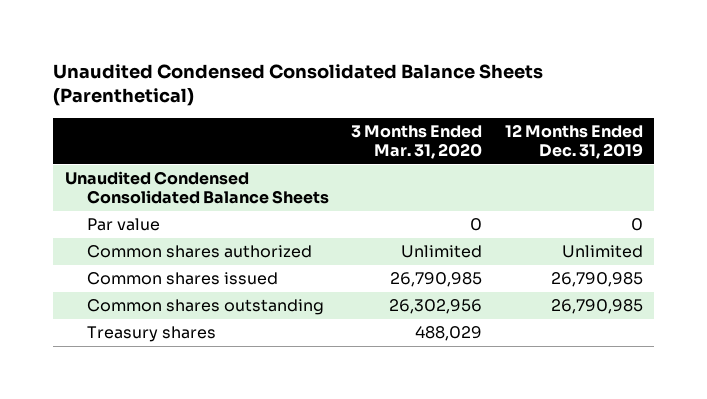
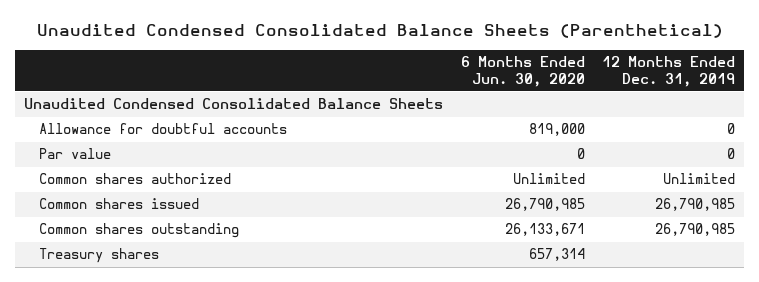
- | 3 Months Ended Mar. 31, 2020 | 12 Months Ended Dec. 31, 2019
+ | 6 Months Ended Jun. 30, 2020 | 12 Months Ended Dec. 31, 2019
+ Allowance for doubtful accounts | 819,000 | 0

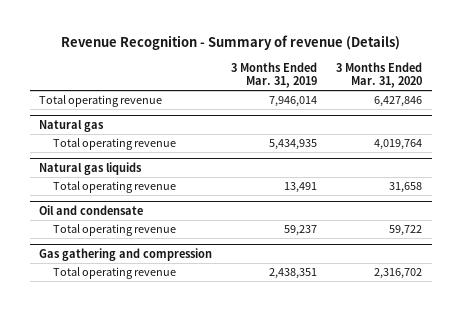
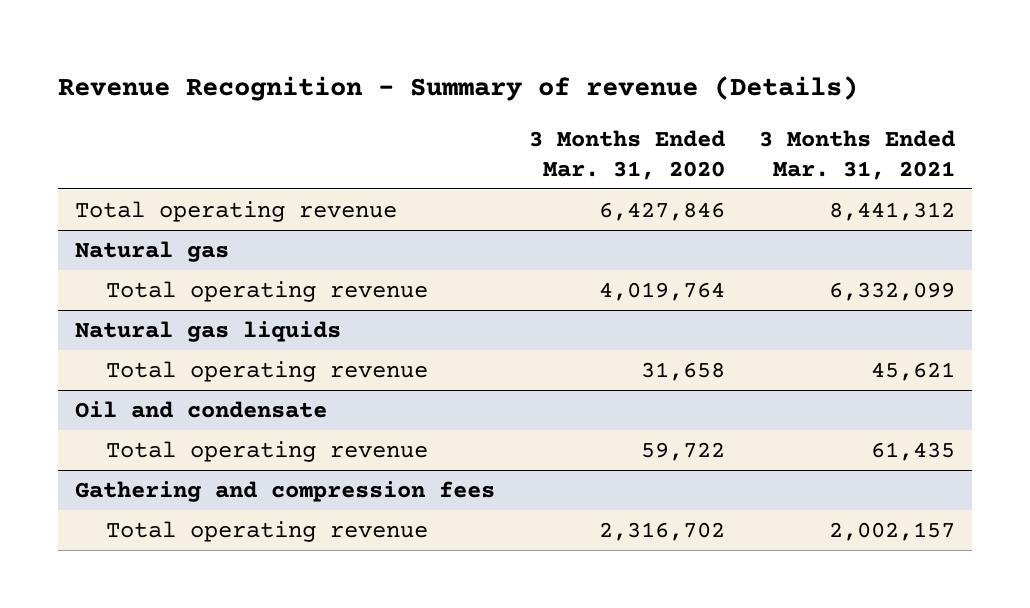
- | 3 Months Ended Mar. 31, 2019 | 3 Months Ended Mar. 31, 2020
+ | 3 Months Ended Mar. 31, 2020 | 3 Months Ended Mar. 31, 2021
- Gas gathering and compression
+ Gathering and compression fees

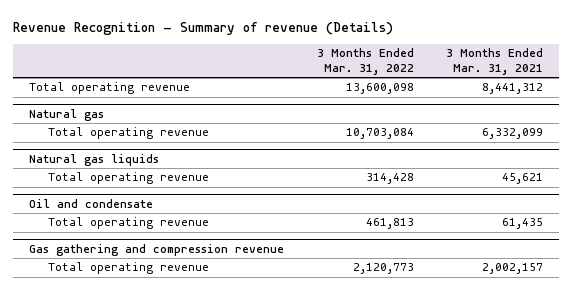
- | 3 Months Ended Mar. 31, 2020 | 3 Months Ended Mar. 31, 2021
+ | 3 Months Ended Mar. 31, 2022 | 3 Months Ended Mar. 31, 2021
- Gathering and compression fees
+ Gas gathering and compression revenue

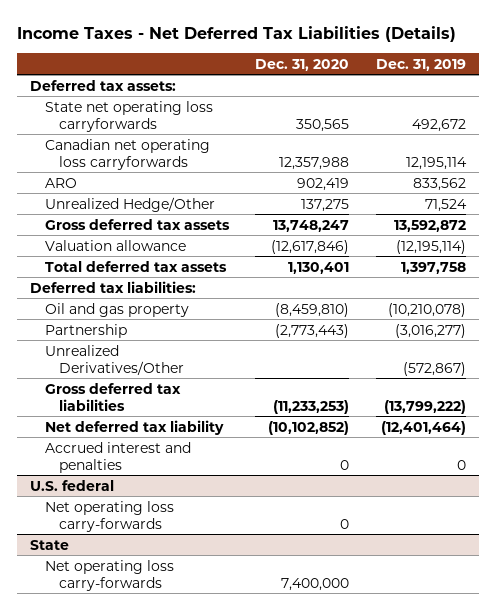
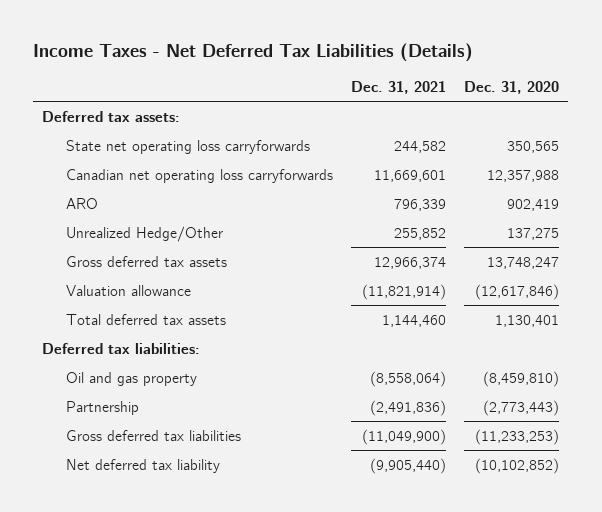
- | Dec. 31, 2020 | Dec. 31, 2019
+ | Dec. 31, 2021 | Dec. 31, 2020
- Unrealized Derivatives/Other | | (572,867)
- Accrued interest and penalties | 0 | 0
- U.S. federal
- Net operating loss carry-forwards | 0 |
- State
- Net operating loss carry-forwards | 7,400,000 |

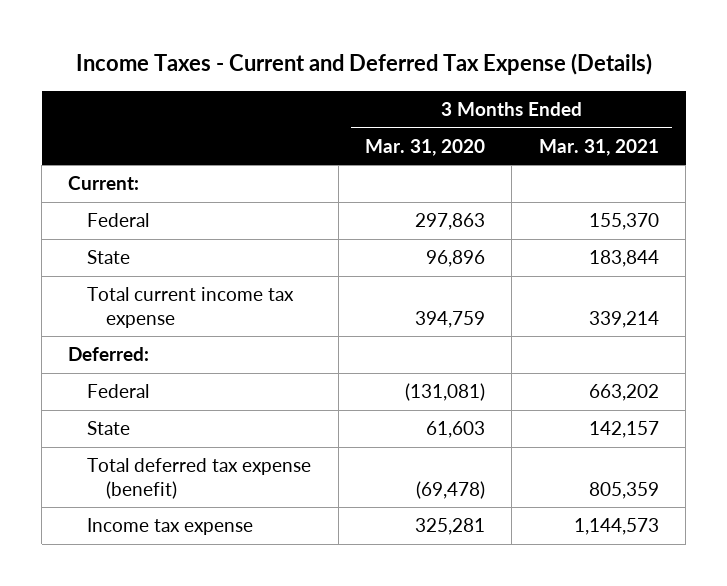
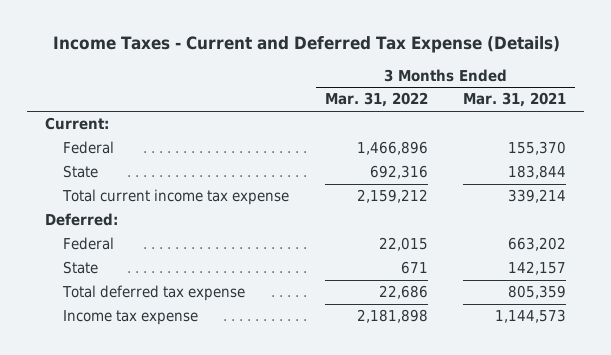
- | 3 Months Ended Mar. 31, 2020 | 3 Months Ended Mar. 31, 2021
+ | 3 Months Ended Mar. 31, 2022 | 3 Months Ended Mar. 31, 2021
- Total deferred tax expense (benefit) | (69,478) | 805,359
+ Total deferred tax expense | 22,686 | 805,359

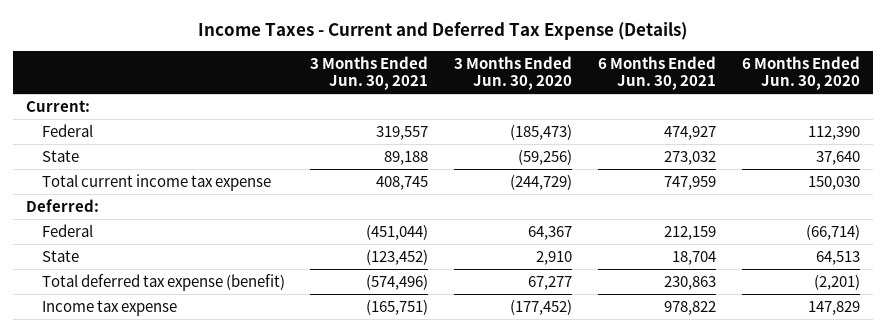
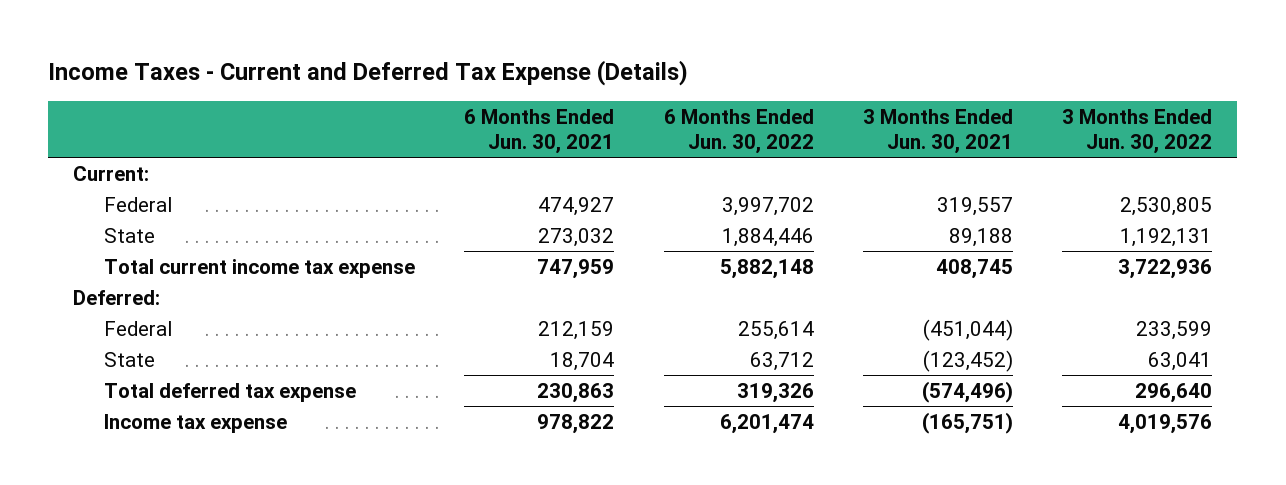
- | 3 Months Ended Jun. 30, 2021 | 3 Months Ended Jun. 30, 2020 | 6 Months Ended Jun. 30, 2021 | 6 Months Ended Jun. 30, 2020
+ | 6 Months Ended Jun. 30, 2021 | 6 Months Ended Jun. 30, 2022 | 3 Months Ended Jun. 30, 2021 | 3 Months Ended Jun. 30, 2022
- Total deferred tax expense (benefit) | (574,496) | 67,277 | 230,863 | (2,201)
+ Total deferred tax expense | 230,863 | 319,326 | (574,496) | 296,640

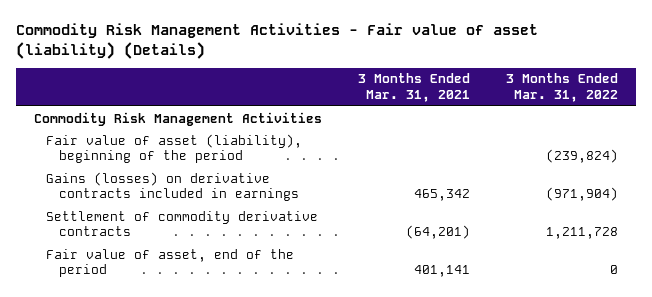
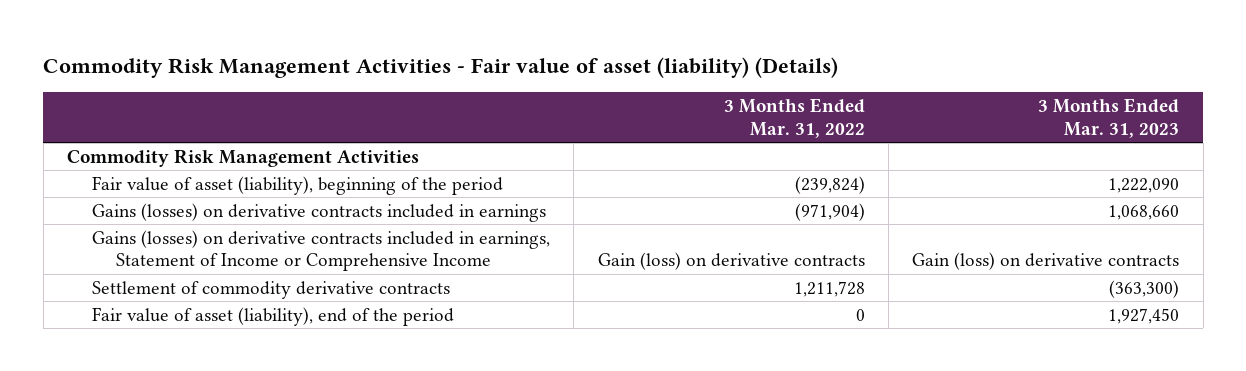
- | 3 Months Ended Mar. 31, 2021 | 3 Months Ended Mar. 31, 2022
+ | 3 Months Ended Mar. 31, 2022 | 3 Months Ended Mar. 31, 2023
+ Gains (losses) on derivative contracts included in earnings, Statement of Income or Comprehensive Income | Gain (loss) on derivative contracts | Gain (loss) on derivative contracts
- Fair value of asset, end of the period | 401,141 | 0
+ Fair value of asset (liability), end of the period | 0 | 1,927,450

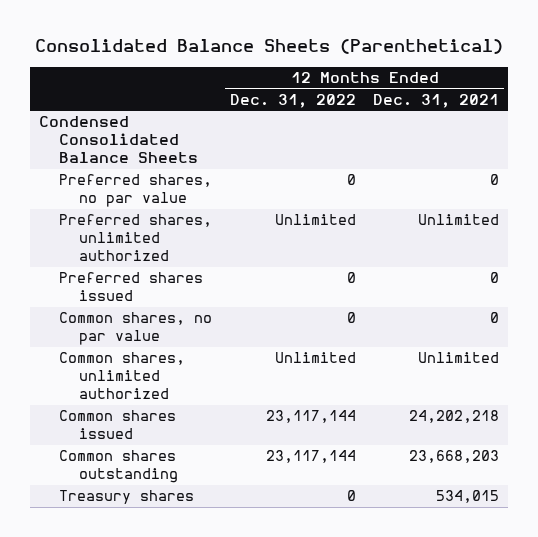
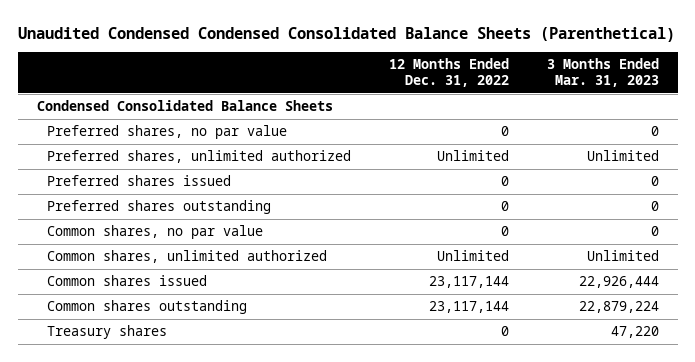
- Consolidated Balance Sheets (Parenthetical)
+ Unaudited Condensed Condensed Consolidated Balance Sheets (Parenthetical)
- | 12 Months Ended Dec. 31, 2022 | 12 Months Ended Dec. 31, 2021
+ | 12 Months Ended Dec. 31, 2022 | 3 Months Ended Mar. 31, 2023
+ Preferred shares outstanding | 0 | 0

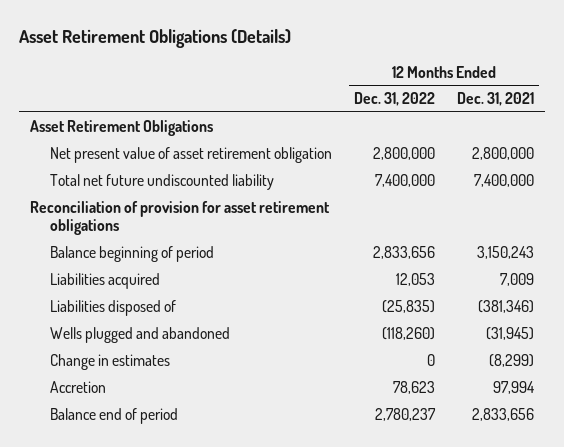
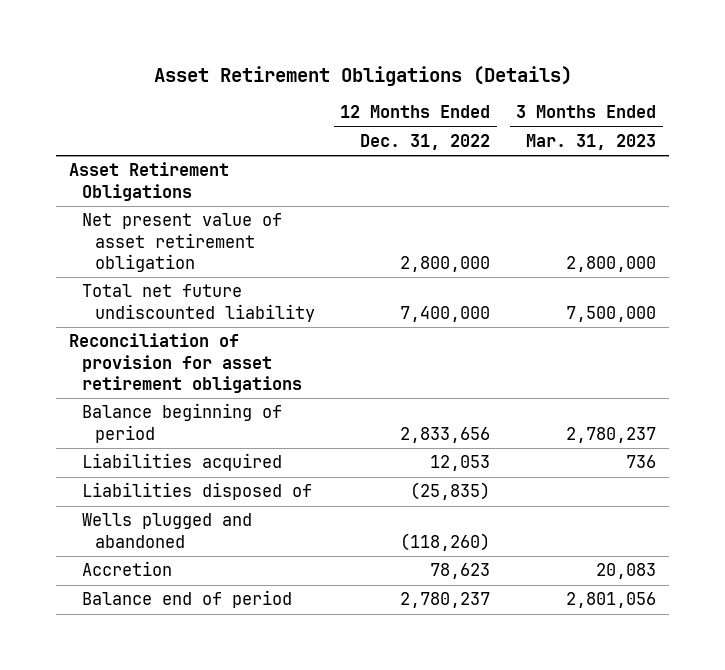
- | 12 Months Ended Dec. 31, 2022 | 12 Months Ended Dec. 31, 2021
+ | 12 Months Ended Dec. 31, 2022 | 3 Months Ended Mar. 31, 2023
- Change in estimates | 0 | (8,299)

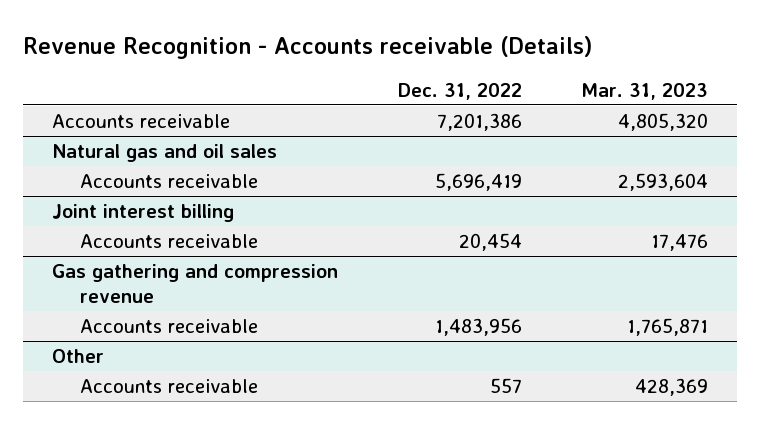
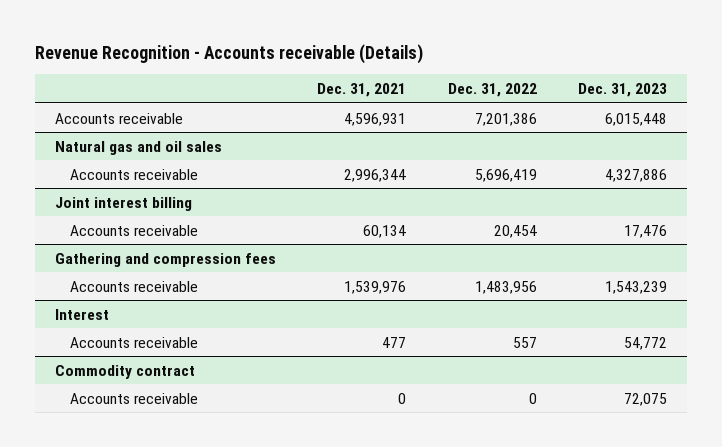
- | Dec. 31, 2022 | Mar. 31, 2023
+ | Dec. 31, 2021 | Dec. 31, 2022 | Dec. 31, 2023
- Gas gathering and compression revenue
+ Gathering and compression fees
- Other
+ Interest
+ Commodity contract
+ Accounts receivable | 0 | 0 | 72,075

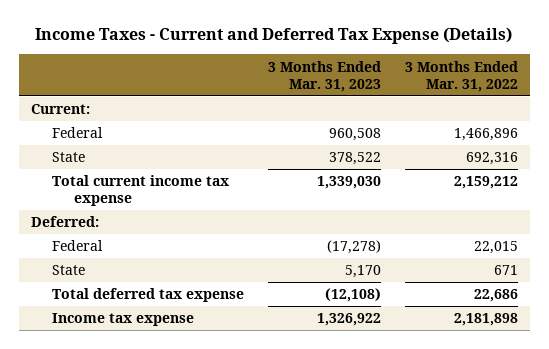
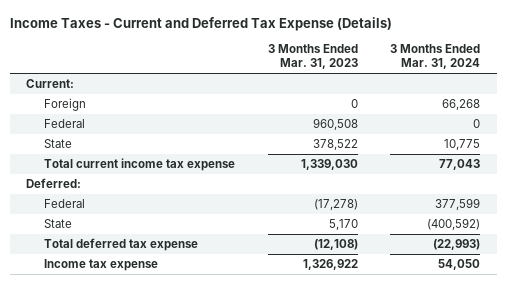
- | 3 Months Ended Mar. 31, 2023 | 3 Months Ended Mar. 31, 2022
+ | 3 Months Ended Mar. 31, 2023 | 3 Months Ended Mar. 31, 2024
+ Foreign | 0 | 66,268

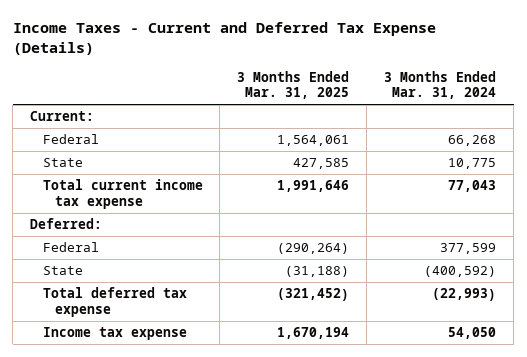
- | 3 Months Ended Mar. 31, 2023 | 3 Months Ended Mar. 31, 2024
+ | 3 Months Ended Mar. 31, 2025 | 3 Months Ended Mar. 31, 2024
- Foreign | 0 | 66,268
- Federal | 960,508 | 0
+ Federal | 1,564,061 | 66,268

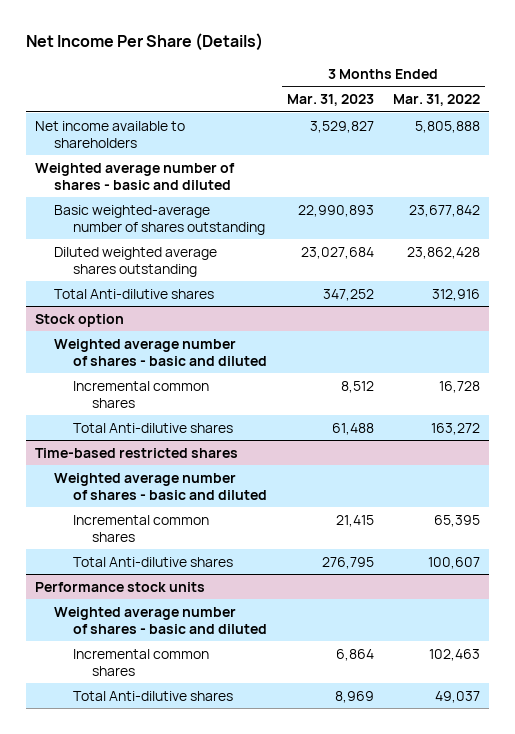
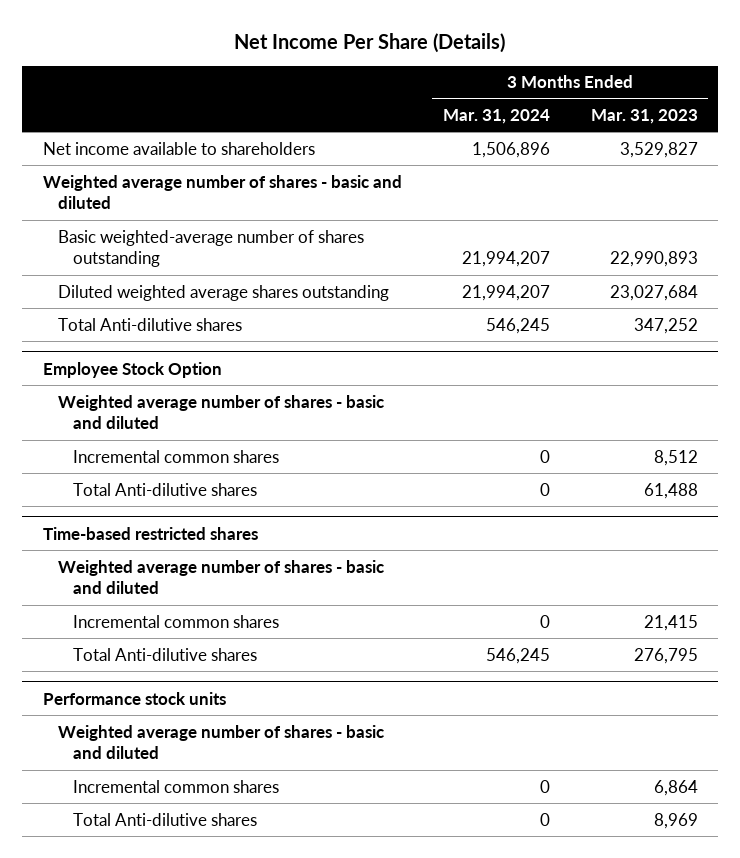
- | 3 Months Ended Mar. 31, 2023 | 3 Months Ended Mar. 31, 2022
+ | 3 Months Ended Mar. 31, 2024 | 3 Months Ended Mar. 31, 2023
- Stock option
+ Employee Stock Option

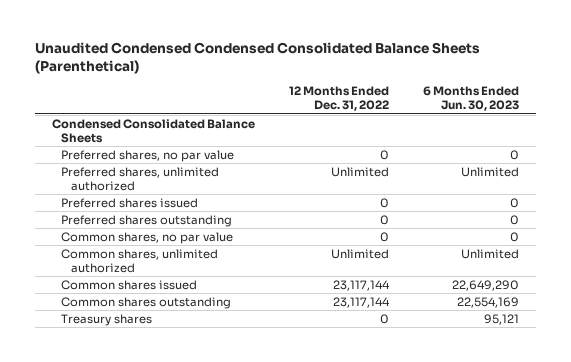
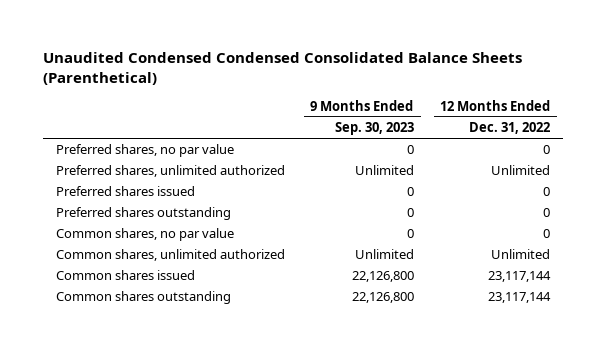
- | 12 Months Ended Dec. 31, 2022 | 6 Months Ended Jun. 30, 2023
+ | 9 Months Ended Sep. 30, 2023 | 12 Months Ended Dec. 31, 2022
- Condensed Consolidated Balance Sheets
- Treasury shares | 0 | 95,121

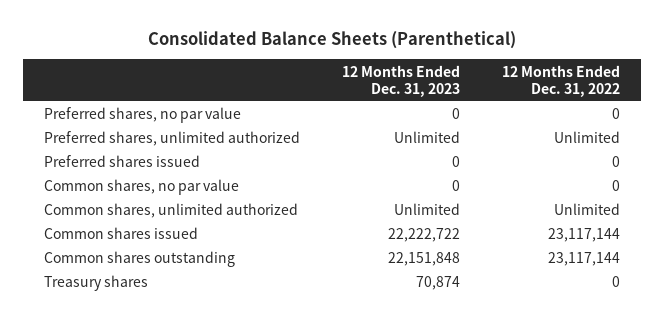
- Unaudited Condensed Condensed Consolidated Balance Sheets (Parenthetical)
+ Consolidated Balance Sheets (Parenthetical)
- | 9 Months Ended Sep. 30, 2023 | 12 Months Ended Dec. 31, 2022
+ | 12 Months Ended Dec. 31, 2023 | 12 Months Ended Dec. 31, 2022
- Preferred shares outstanding | 0 | 0
+ Treasury shares | 70,874 | 0

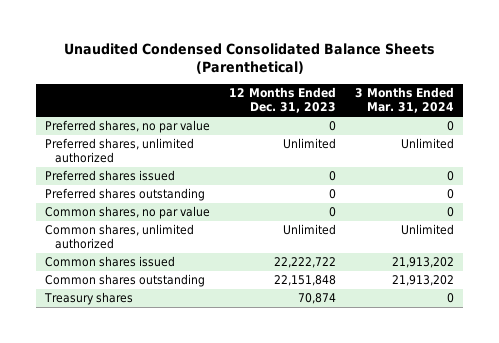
- Consolidated Balance Sheets (Parenthetical)
+ Unaudited Condensed Consolidated Balance Sheets (Parenthetical)
- | 12 Months Ended Dec. 31, 2023 | 12 Months Ended Dec. 31, 2022
+ | 12 Months Ended Dec. 31, 2023 | 3 Months Ended Mar. 31, 2024
+ Preferred shares outstanding | 0 | 0

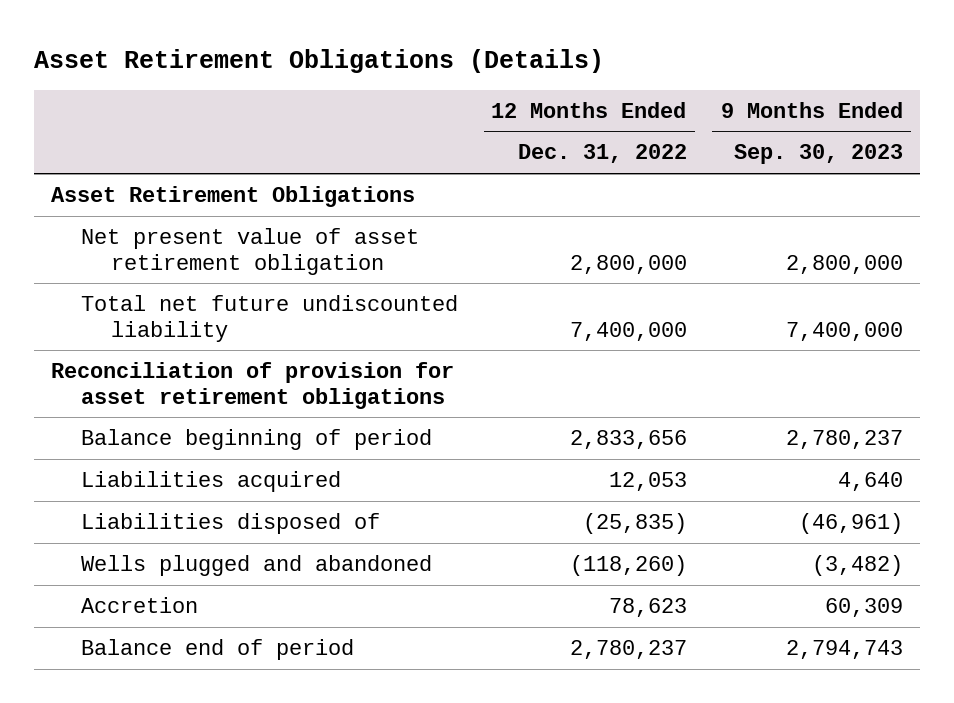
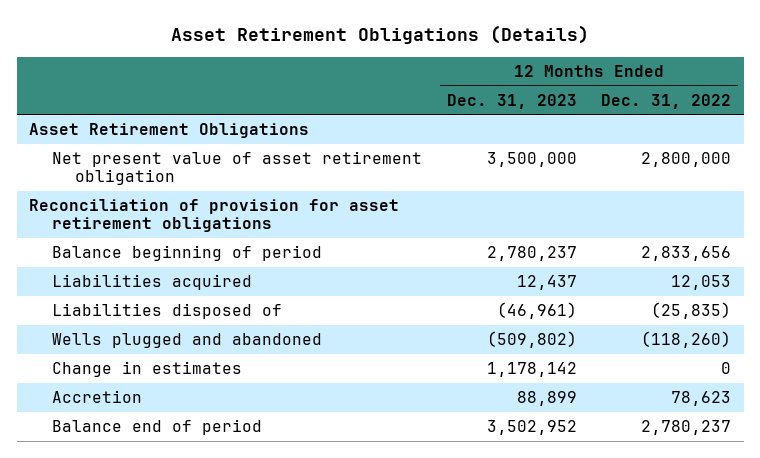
- | 12 Months Ended Dec. 31, 2022 | 9 Months Ended Sep. 30, 2023
+ | 12 Months Ended Dec. 31, 2023 | 12 Months Ended Dec. 31, 2022
- Total net future undiscounted liability | 7,400,000 | 7,400,000
+ Change in estimates | 1,178,142 | 0

